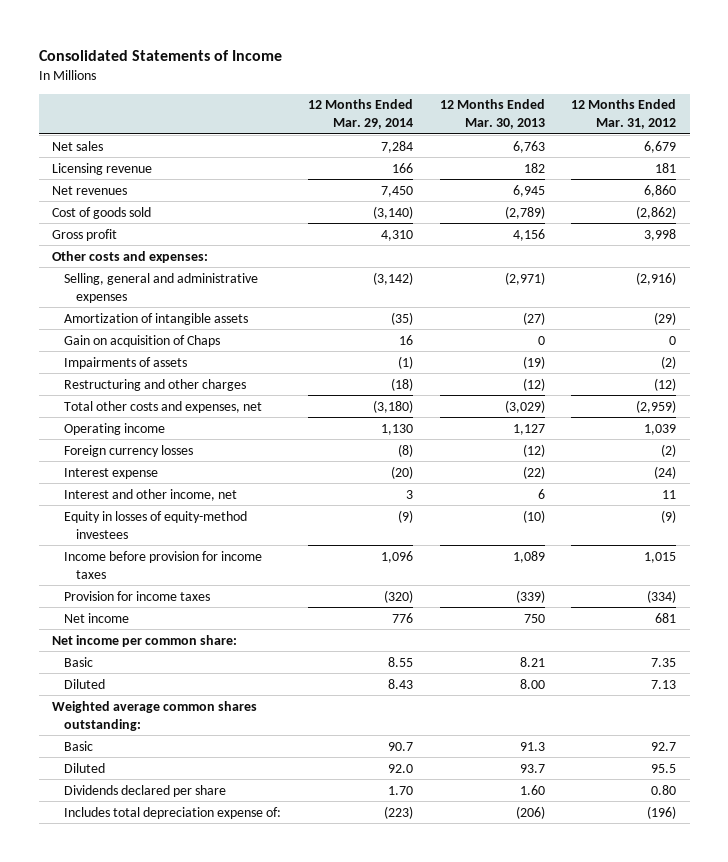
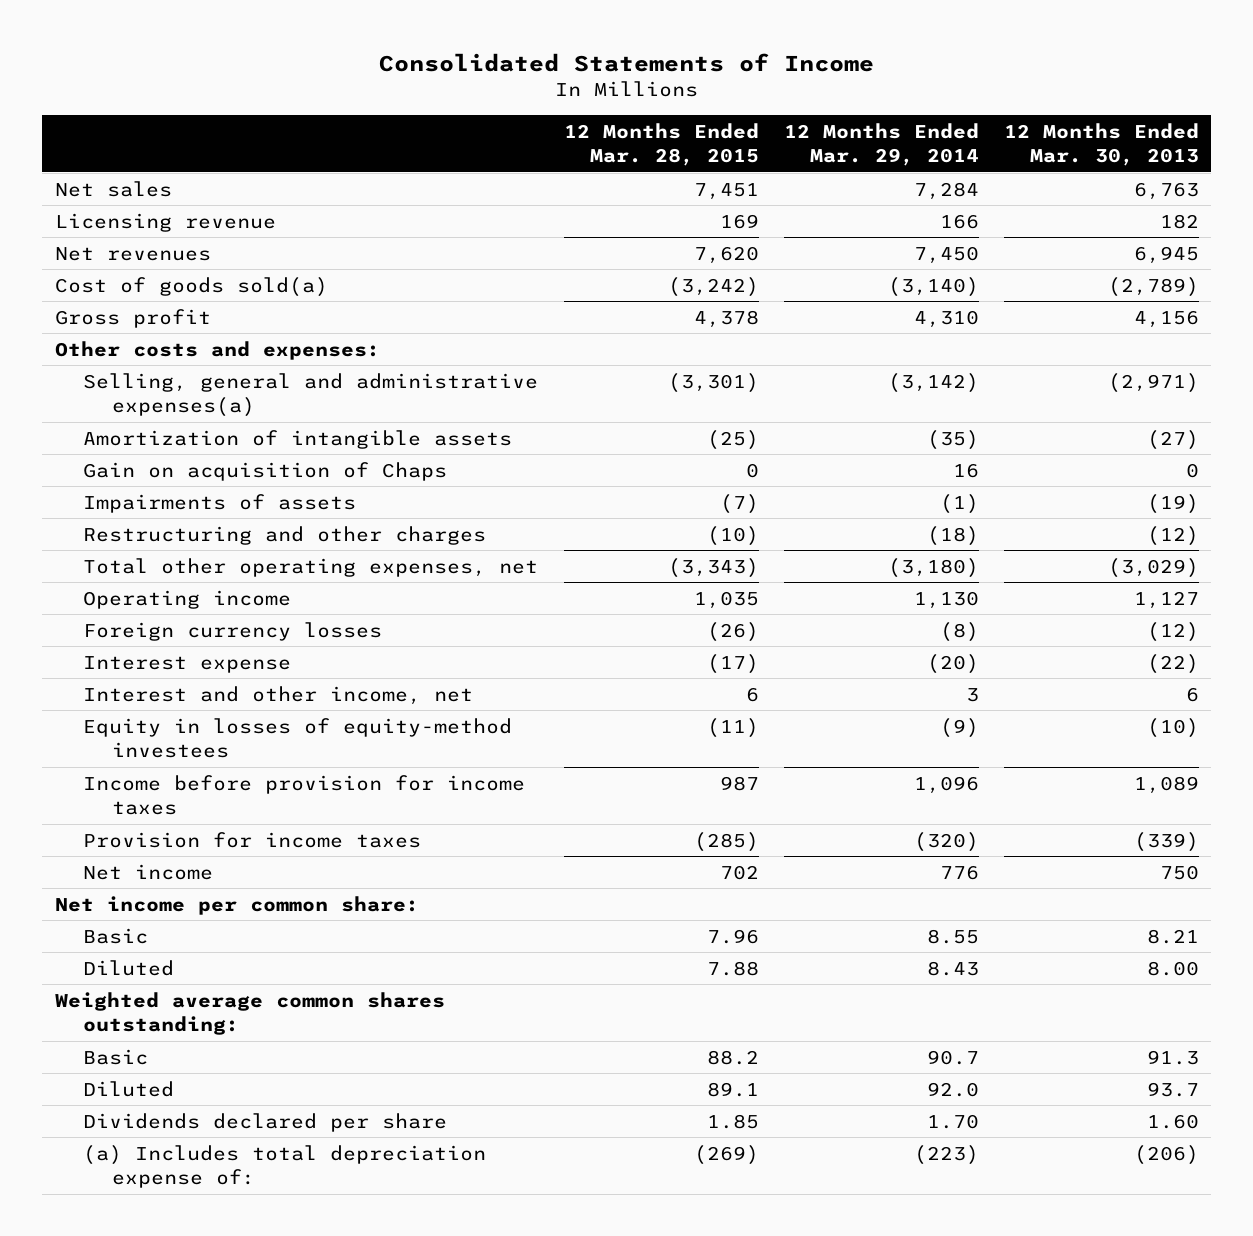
- | 12 Months Ended Mar. 29, 2014 | 12 Months Ended Mar. 30, 2013 | 12 Months Ended Mar. 31, 2012
+ | 12 Months Ended Mar. 28, 2015 | 12 Months Ended Mar. 29, 2014 | 12 Months Ended Mar. 30, 2013
- Cost of goods sold | (3,140) | (2,789) | (2,862)
+ Cost of goods sold(a) | (3,242) | (3,140) | (2,789)
- Selling, general and administrative expenses | (3,142) | (2,971) | (2,916)
+ Selling, general and administrative expenses(a) | (3,301) | (3,142) | (2,971)
- Total other costs and expenses, net | (3,180) | (3,029) | (2,959)
+ Total other operating expenses, net | (3,343) | (3,180) | (3,029)
- Includes total depreciation expense of: | (223) | (206) | (196)
+ (a) Includes total depreciation expense of: | (269) | (223) | (206)

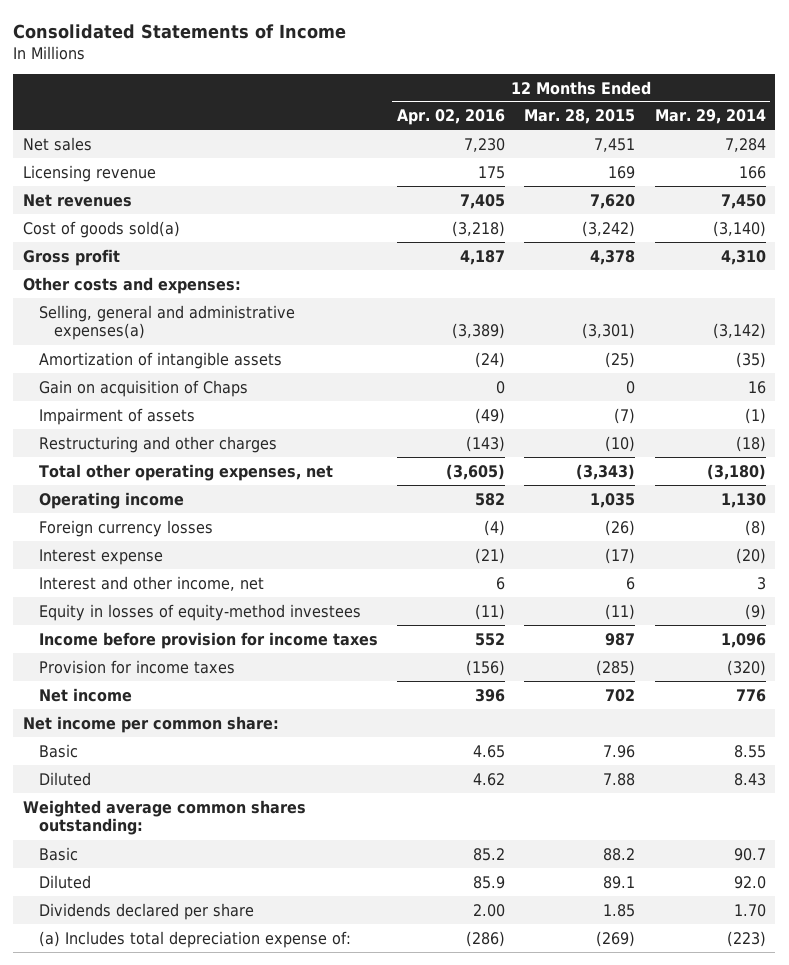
- | 12 Months Ended Mar. 28, 2015 | 12 Months Ended Mar. 29, 2014 | 12 Months Ended Mar. 30, 2013
+ | 12 Months Ended Apr. 02, 2016 | 12 Months Ended Mar. 28, 2015 | 12 Months Ended Mar. 29, 2014
- Impairments of assets | (7) | (1) | (19)
+ Impairment of assets | (49) | (7) | (1)

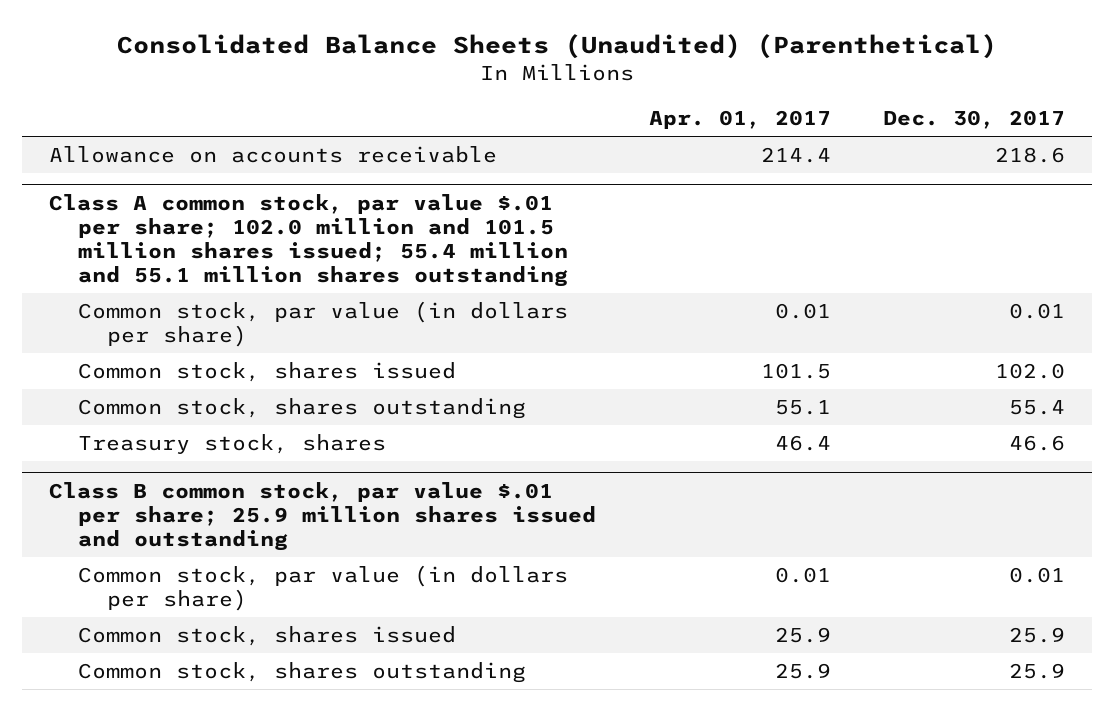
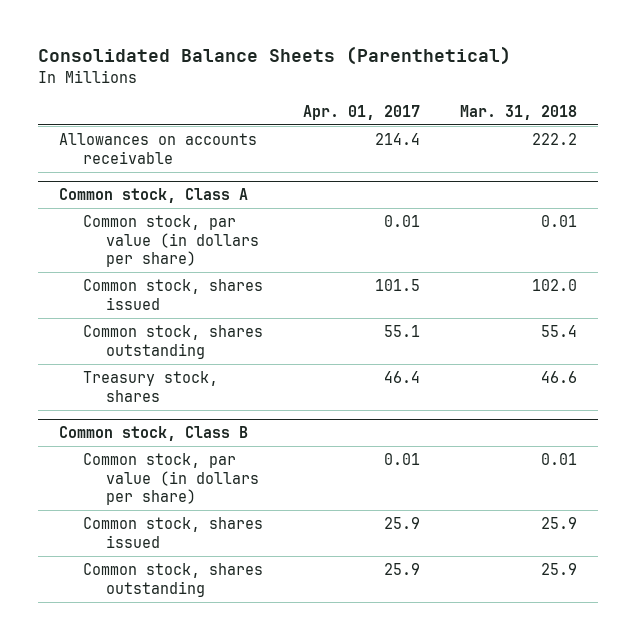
- Consolidated Balance Sheets (Unaudited) (Parenthetical)
+ Consolidated Balance Sheets (Parenthetical)
- | Apr. 01, 2017 | Dec. 30, 2017
+ | Apr. 01, 2017 | Mar. 31, 2018
- Allowance on accounts receivable | 214.4 | 218.6
- Class A common stock, par value $.01 per share; 102.0 million and 101.5 million shares issued; 55.4 million and 55.1 million shares outstanding
+ Allowances on accounts receivable | 214.4 | 222.2
+ Common stock, Class A
- Class B common stock, par value $.01 per share; 25.9 million shares issued and outstanding
+ Common stock, Class B

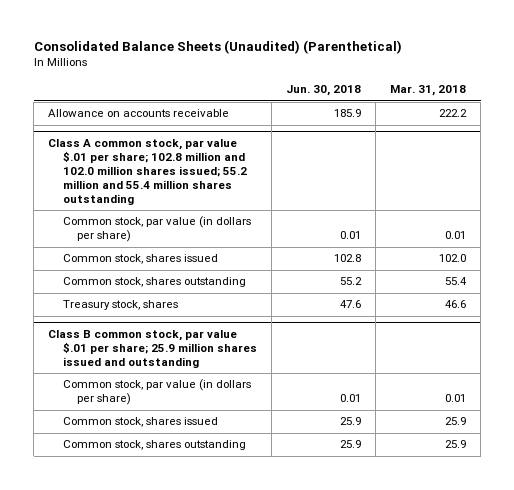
- Consolidated Balance Sheets (Parenthetical)
+ Consolidated Balance Sheets (Unaudited) (Parenthetical)
- | Apr. 01, 2017 | Mar. 31, 2018
+ | Jun. 30, 2018 | Mar. 31, 2018
- Allowances on accounts receivable | 214.4 | 222.2
- Common stock, Class A
+ Allowance on accounts receivable | 185.9 | 222.2
+ Class A common stock, par value $.01 per share; 102.8 million and 102.0 million shares issued; 55.2 million and 55.4 million shares outstanding
- Common stock, Class B
+ Class B common stock, par value $.01 per share; 25.9 million shares issued and outstanding

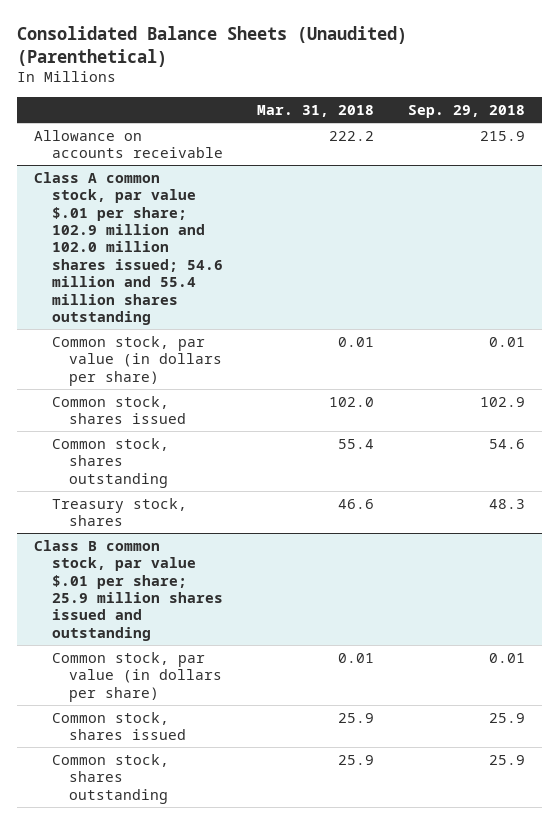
- | Jun. 30, 2018 | Mar. 31, 2018
+ | Mar. 31, 2018 | Sep. 29, 2018
- Class A common stock, par value $.01 per share; 102.8 million and 102.0 million shares issued; 55.2 million and 55.4 million shares outstanding
+ Class A common stock, par value $.01 per share; 102.9 million and 102.0 million shares issued; 54.6 million and 55.4 million shares outstanding

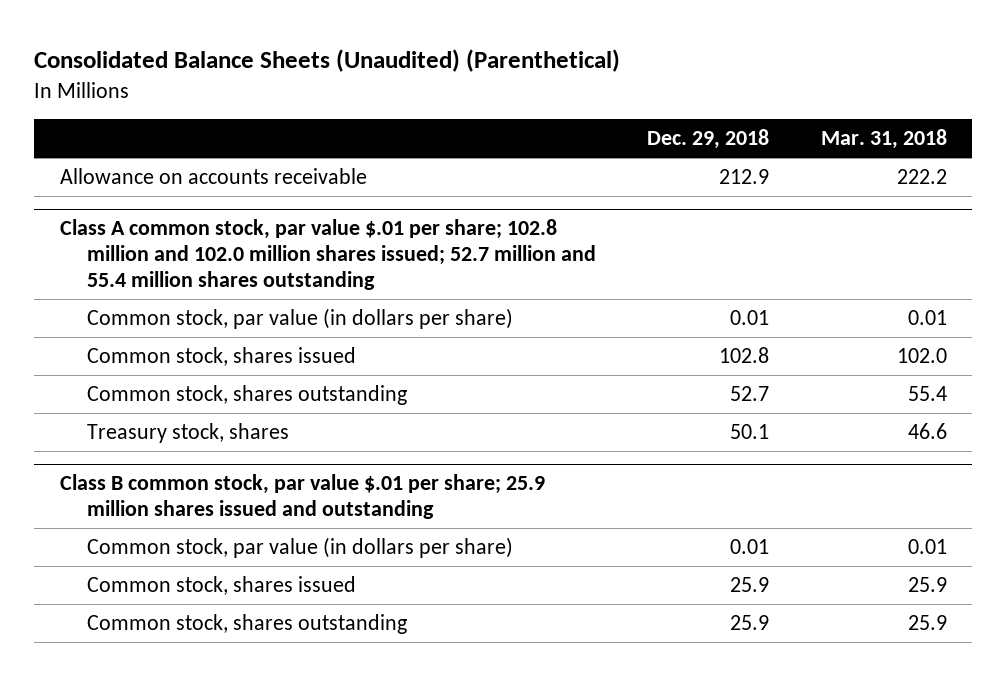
- | Mar. 31, 2018 | Sep. 29, 2018
+ | Dec. 29, 2018 | Mar. 31, 2018
- Class A common stock, par value $.01 per share; 102.9 million and 102.0 million shares issued; 54.6 million and 55.4 million shares outstanding
+ Class A common stock, par value $.01 per share; 102.8 million and 102.0 million shares issued; 52.7 million and 55.4 million shares outstanding

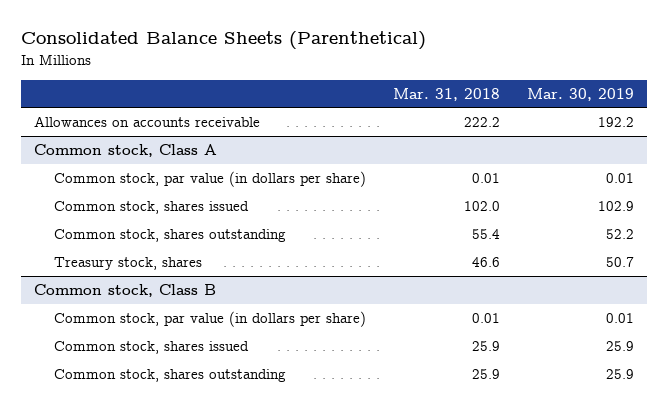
- Consolidated Balance Sheets (Unaudited) (Parenthetical)
+ Consolidated Balance Sheets (Parenthetical)
- | Dec. 29, 2018 | Mar. 31, 2018
+ | Mar. 31, 2018 | Mar. 30, 2019
- Allowance on accounts receivable | 212.9 | 222.2
- Class A common stock, par value $.01 per share; 102.8 million and 102.0 million shares issued; 52.7 million and 55.4 million shares outstanding
+ Allowances on accounts receivable | 222.2 | 192.2
+ Common stock, Class A
- Class B common stock, par value $.01 per share; 25.9 million shares issued and outstanding
+ Common stock, Class B

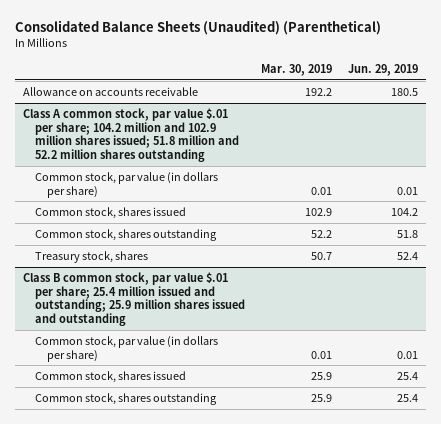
- Consolidated Balance Sheets (Parenthetical)
+ Consolidated Balance Sheets (Unaudited) (Parenthetical)
- | Mar. 31, 2018 | Mar. 30, 2019
+ | Mar. 30, 2019 | Jun. 29, 2019
- Allowances on accounts receivable | 222.2 | 192.2
- Common stock, Class A
+ Allowance on accounts receivable | 192.2 | 180.5
+ Class A common stock, par value $.01 per share; 104.2 million and 102.9 million shares issued; 51.8 million and 52.2 million shares outstanding
- Common stock, Class B
+ Class B common stock, par value $.01 per share; 25.4 million issued and outstanding; 25.9 million shares issued and outstanding

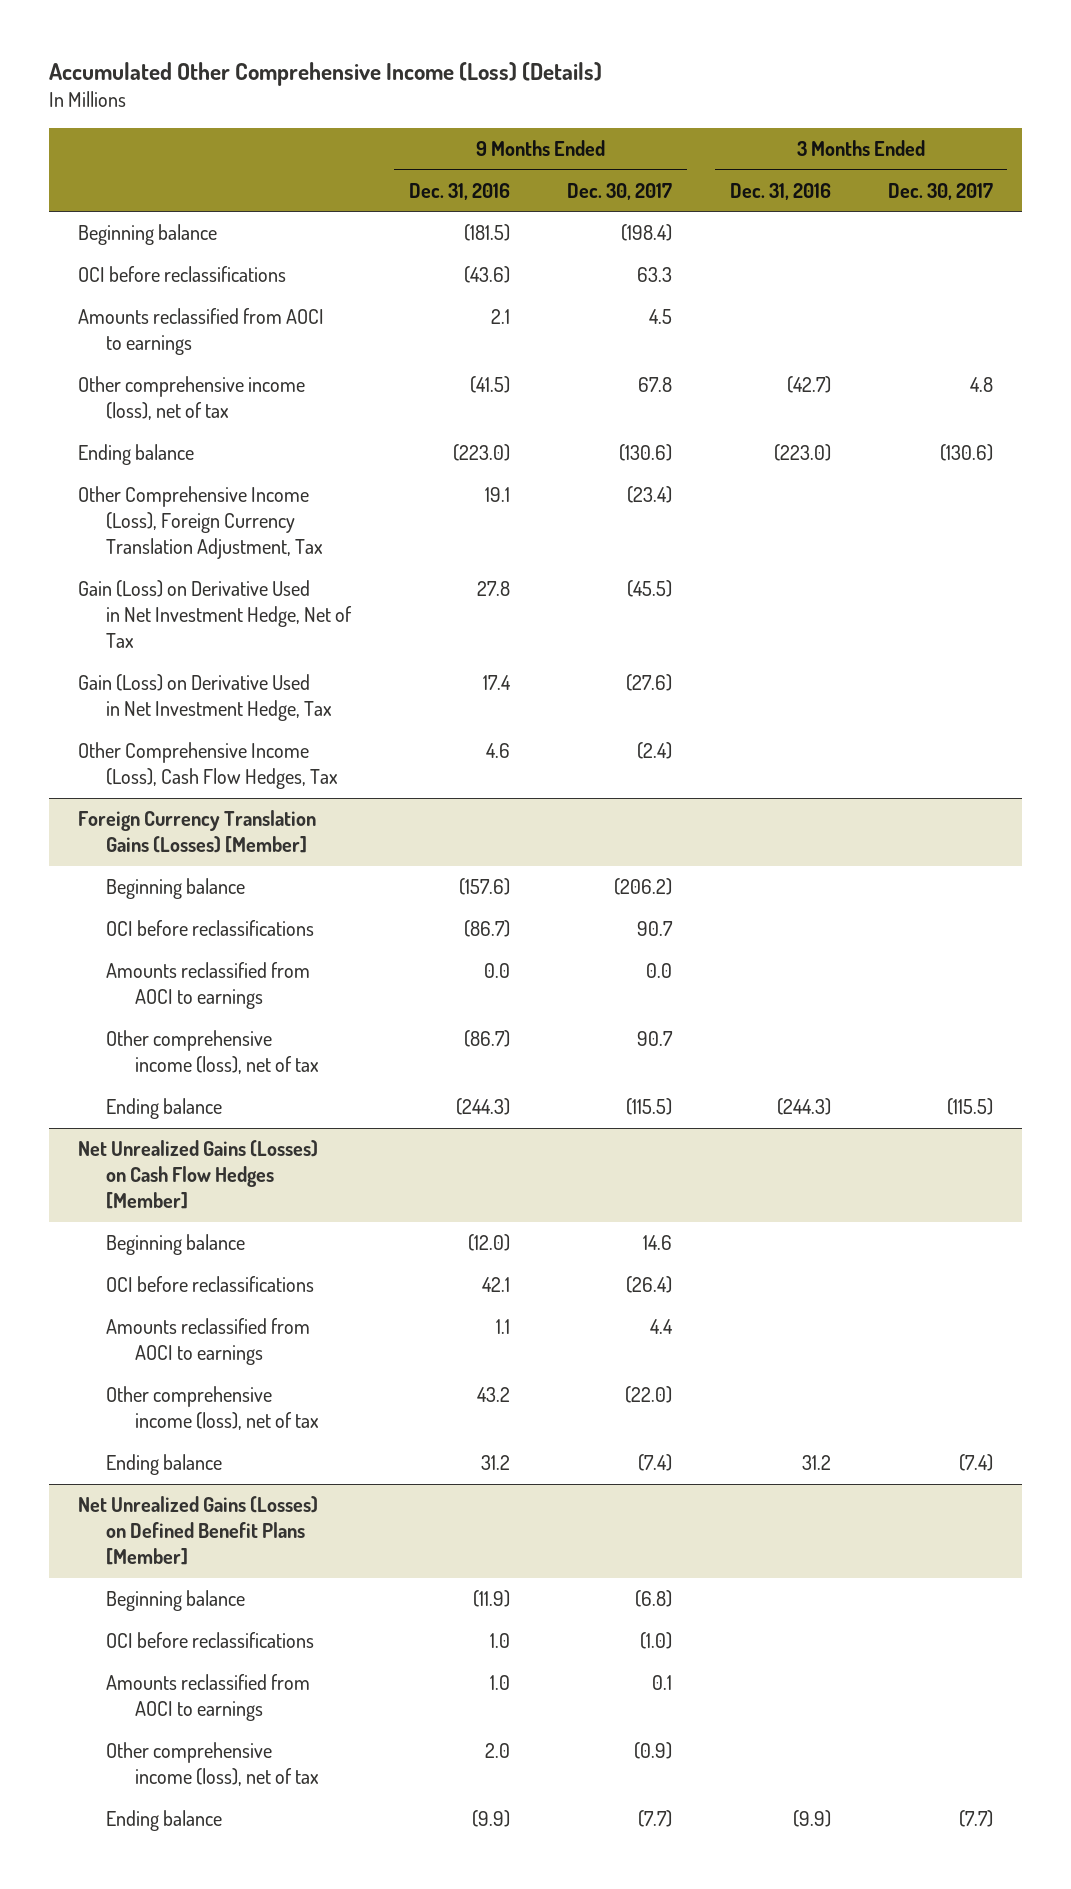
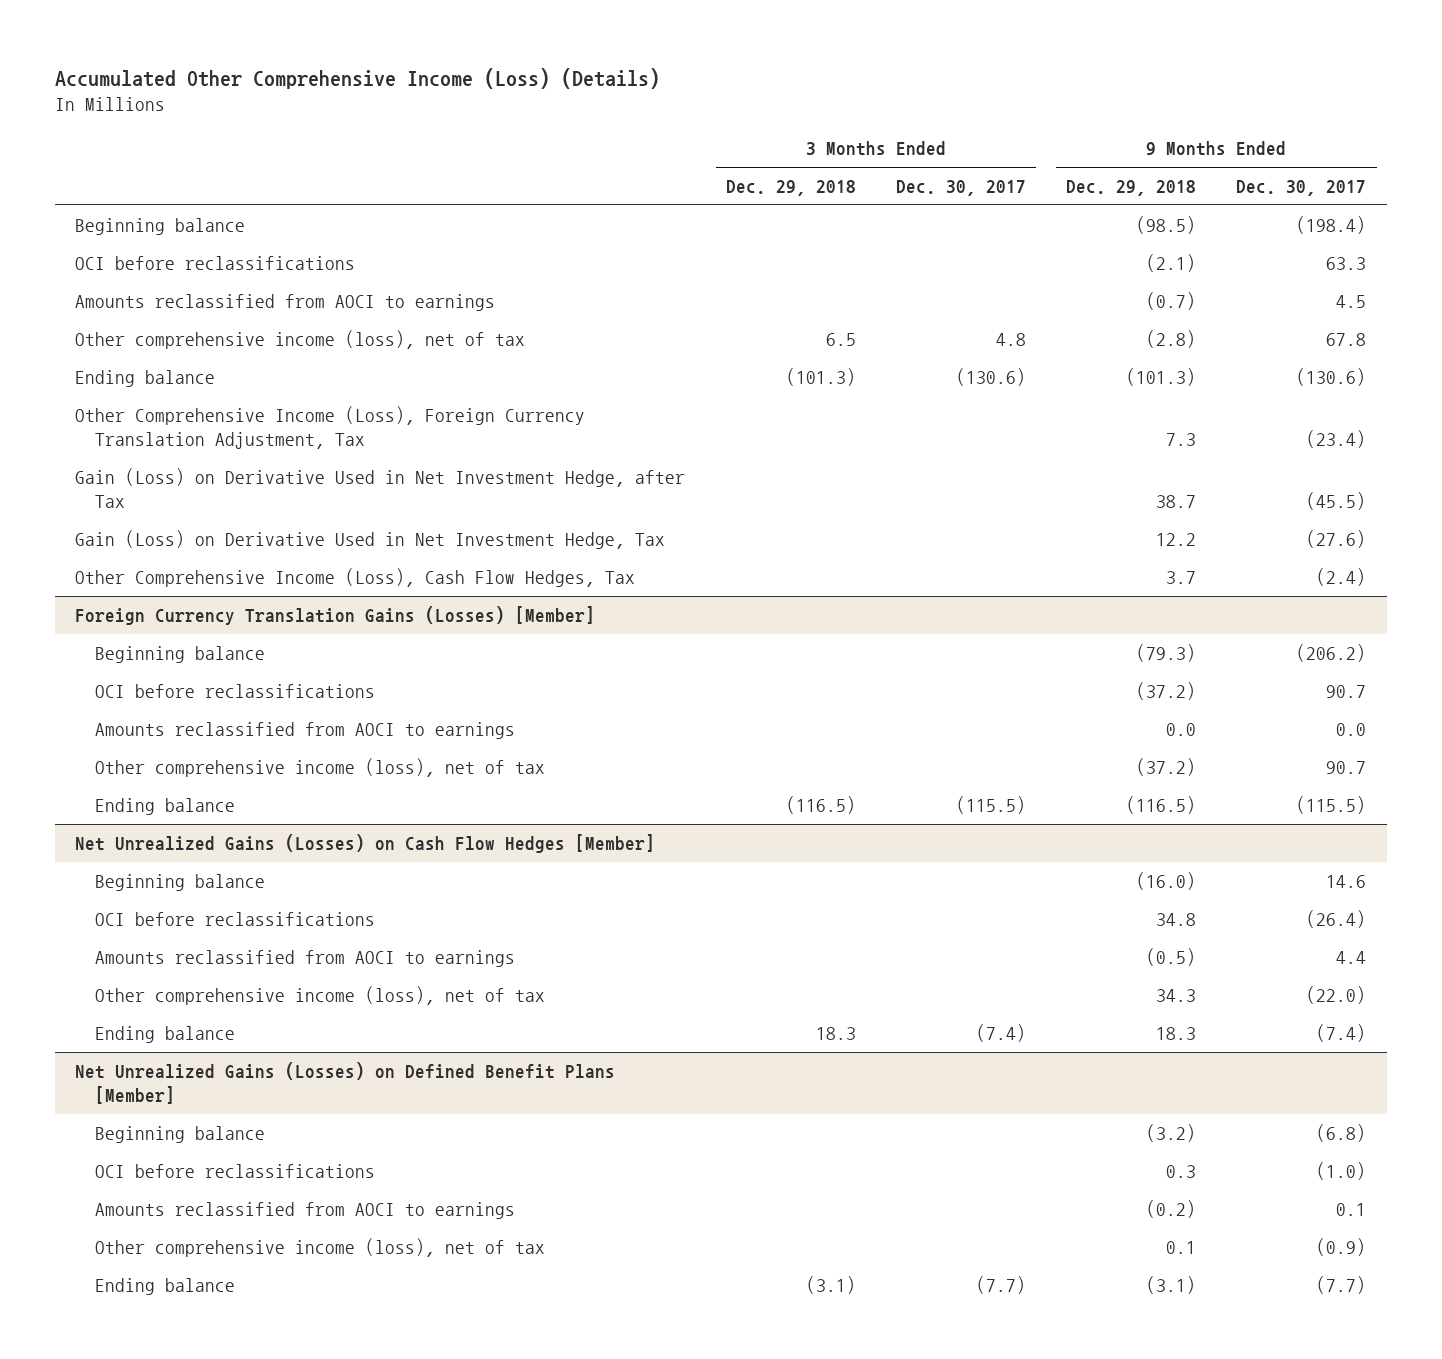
- | 9 Months Ended Dec. 31, 2016 | 9 Months Ended Dec. 30, 2017 | 3 Months Ended Dec. 31, 2016 | 3 Months Ended Dec. 30, 2017
+ | 3 Months Ended Dec. 29, 2018 | 3 Months Ended Dec. 30, 2017 | 9 Months Ended Dec. 29, 2018 | 9 Months Ended Dec. 30, 2017
- Gain (Loss) on Derivative Used in Net Investment Hedge, Net of Tax | 27.8 | (45.5) | |
+ Gain (Loss) on Derivative Used in Net Investment Hedge, after Tax | | | 38.7 | (45.5)

